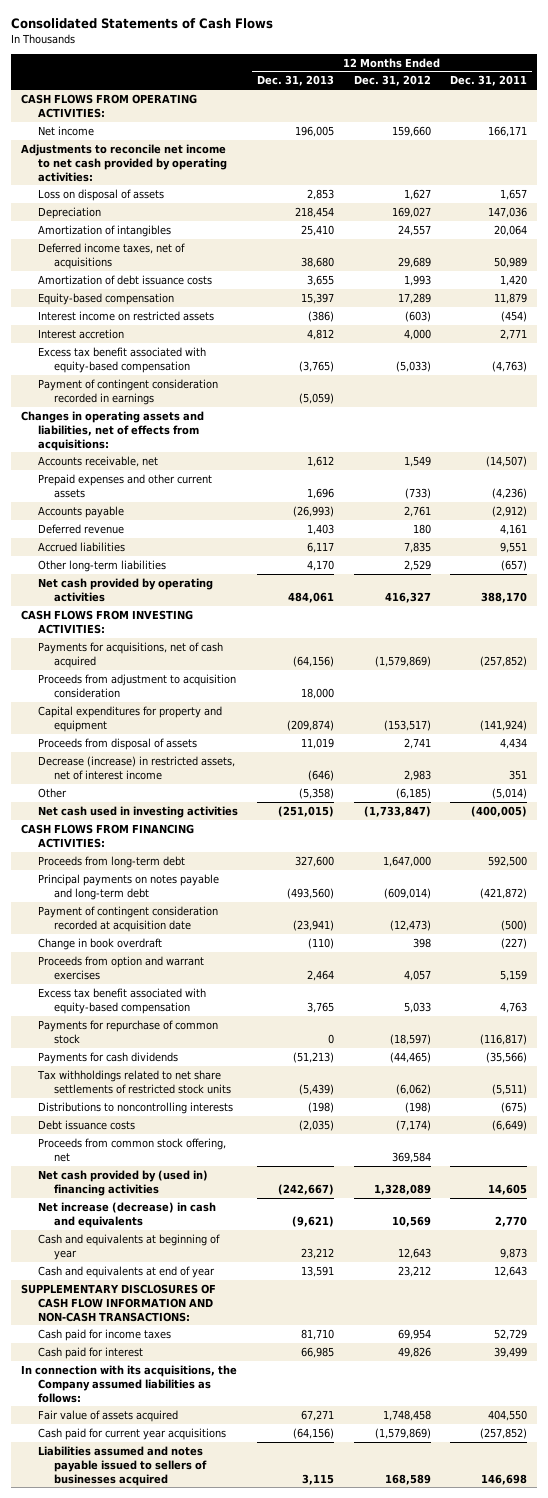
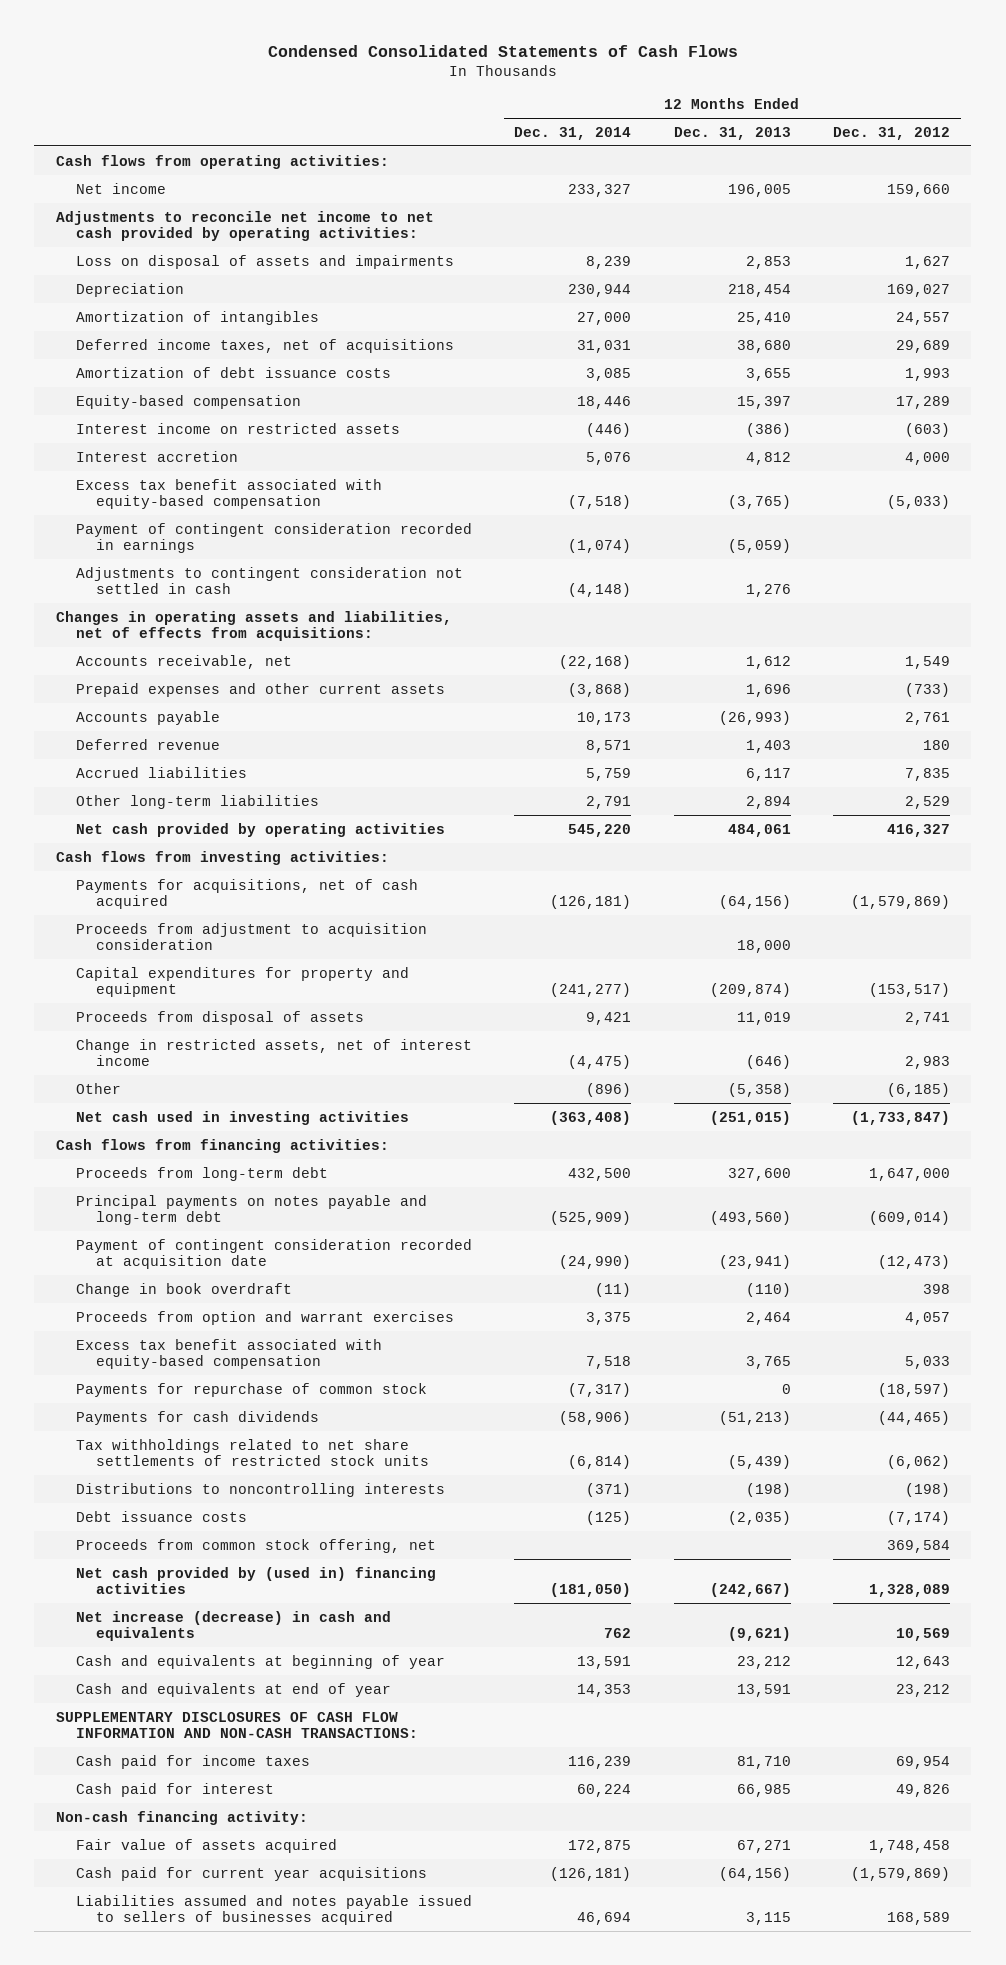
- Consolidated Statements of Cash Flows
+ Condensed Consolidated Statements of Cash Flows
- | 12 Months Ended Dec. 31, 2013 | 12 Months Ended Dec. 31, 2012 | 12 Months Ended Dec. 31, 2011
+ | 12 Months Ended Dec. 31, 2014 | 12 Months Ended Dec. 31, 2013 | 12 Months Ended Dec. 31, 2012
- CASH FLOWS FROM OPERATING ACTIVITIES:
+ Cash flows from operating activities:
- Loss on disposal of assets | 2,853 | 1,627 | 1,657
+ Loss on disposal of assets and impairments | 8,239 | 2,853 | 1,627
+ Adjustments to contingent consideration not settled in cash | (4,148) | 1,276 |
- Other long-term liabilities | 4,170 | 2,529 | (657)
+ Other long-term liabilities | 2,791 | 2,894 | 2,529
- CASH FLOWS FROM INVESTING ACTIVITIES:
+ Cash flows from investing activities:
- Decrease (increase) in restricted assets, net of interest income | (646) | 2,983 | 351
+ Change in restricted assets, net of interest income | (4,475) | (646) | 2,983
- CASH FLOWS FROM FINANCING ACTIVITIES:
+ Cash flows from financing activities:
- In connection with its acquisitions, the Company assumed liabilities as follows:
+ Non-cash financing activity:

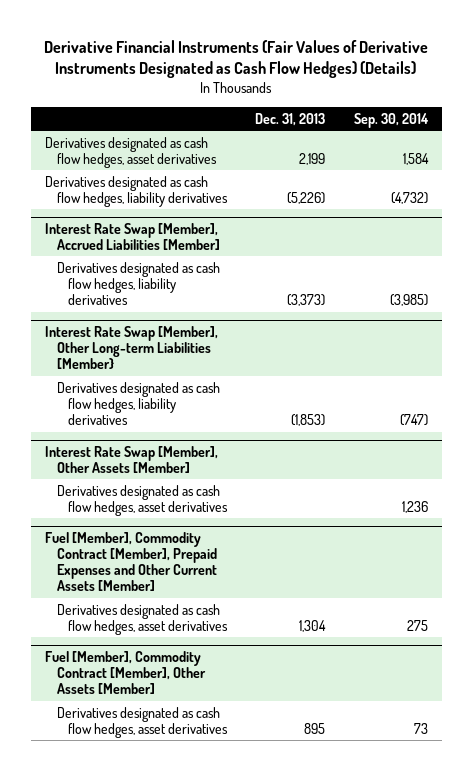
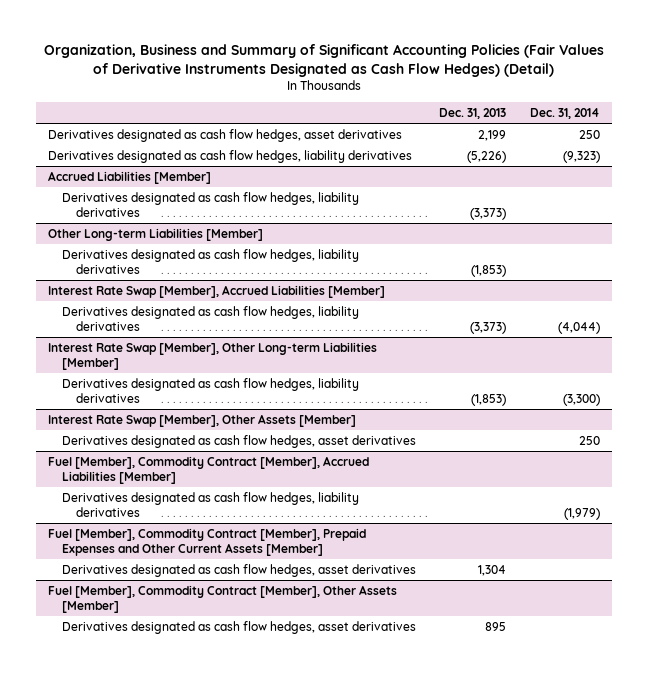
- Derivative Financial Instruments (Fair Values of Derivative Instruments Designated as Cash Flow Hedges) (Details)
+ Organization, Business and Summary of Significant Accounting Policies (Fair Values of Derivative Instruments Designated as Cash Flow Hedges) (Detail)
- | Dec. 31, 2013 | Sep. 30, 2014
+ | Dec. 31, 2013 | Dec. 31, 2014
+ Accrued Liabilities [Member]
+ Derivatives designated as cash flow hedges, liability derivatives | (3,373) |
+ Other Long-term Liabilities [Member]
+ Derivatives designated as cash flow hedges, liability derivatives | (1,853) |
- Interest Rate Swap [Member], Other Long-term Liabilities [Member}
+ Interest Rate Swap [Member], Other Long-term Liabilities [Member]
+ Fuel [Member], Commodity Contract [Member], Accrued Liabilities [Member]
+ Derivatives designated as cash flow hedges, liability derivatives | | (1,979)

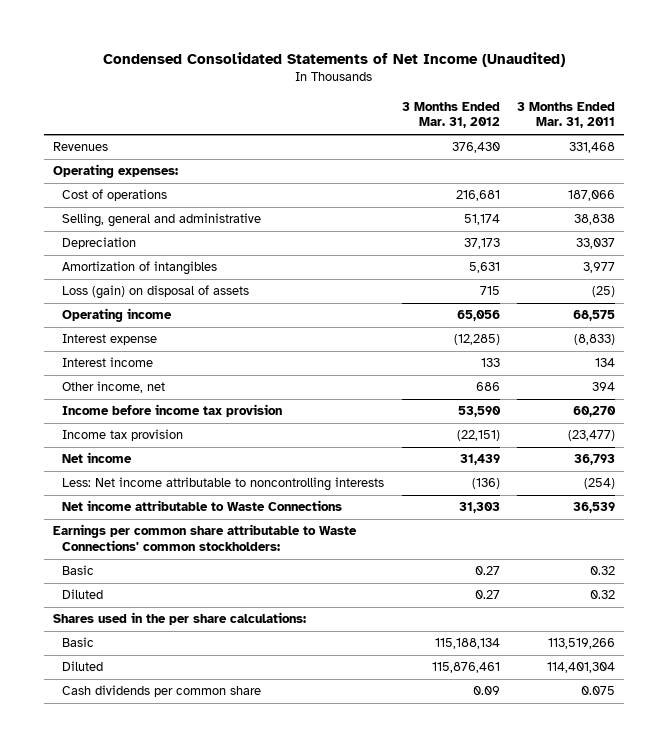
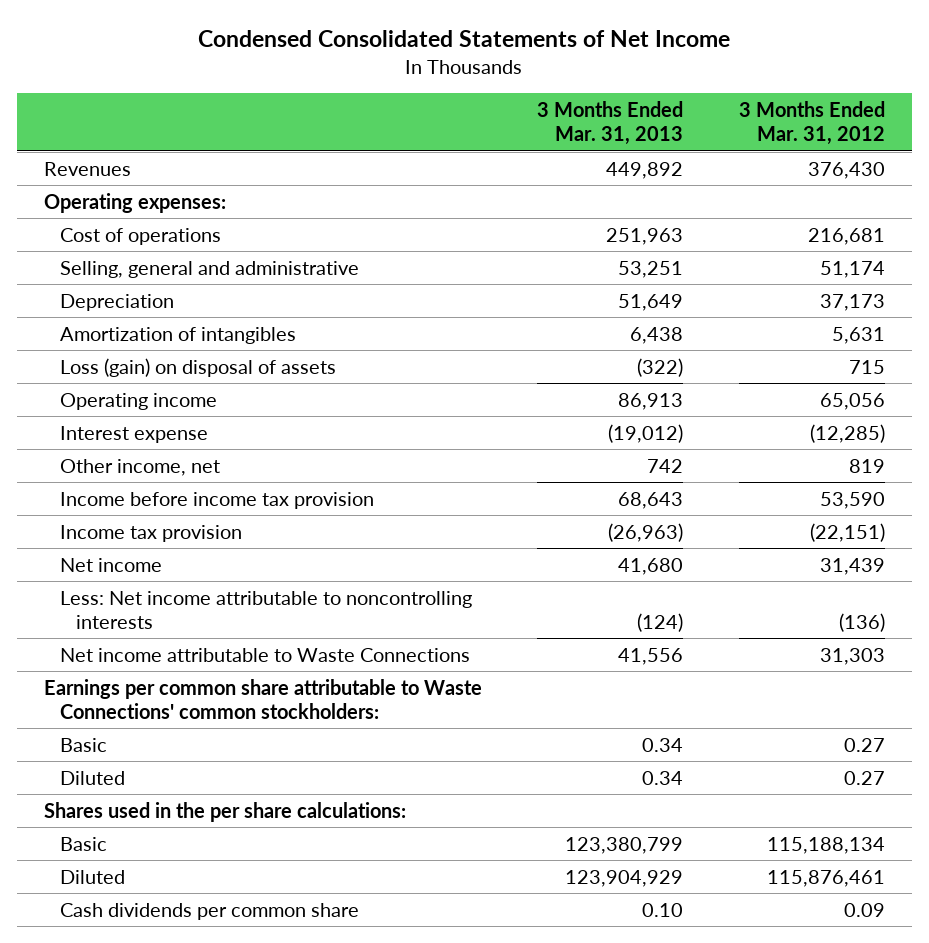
- Condensed Consolidated Statements of Net Income (Unaudited)
+ Condensed Consolidated Statements of Net Income
- | 3 Months Ended Mar. 31, 2012 | 3 Months Ended Mar. 31, 2011
+ | 3 Months Ended Mar. 31, 2013 | 3 Months Ended Mar. 31, 2012
- Interest income | 133 | 134
- Other income, net | 686 | 394
+ Other income, net | 742 | 819

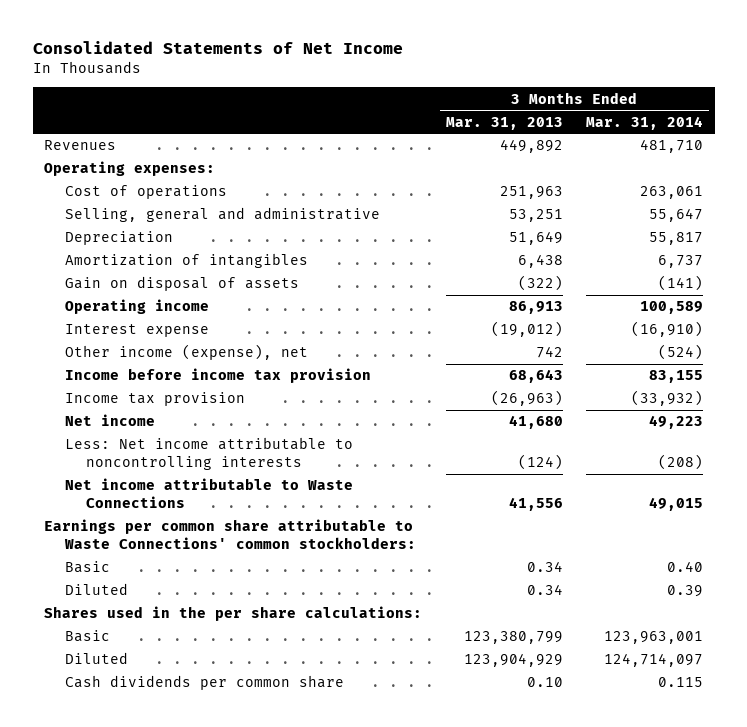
- Condensed Consolidated Statements of Net Income
+ Consolidated Statements of Net Income
- | 3 Months Ended Mar. 31, 2013 | 3 Months Ended Mar. 31, 2012
+ | 3 Months Ended Mar. 31, 2013 | 3 Months Ended Mar. 31, 2014
- Loss (gain) on disposal of assets | (322) | 715
+ Gain on disposal of assets | (322) | (141)
- Other income, net | 742 | 819
+ Other income (expense), net | 742 | (524)

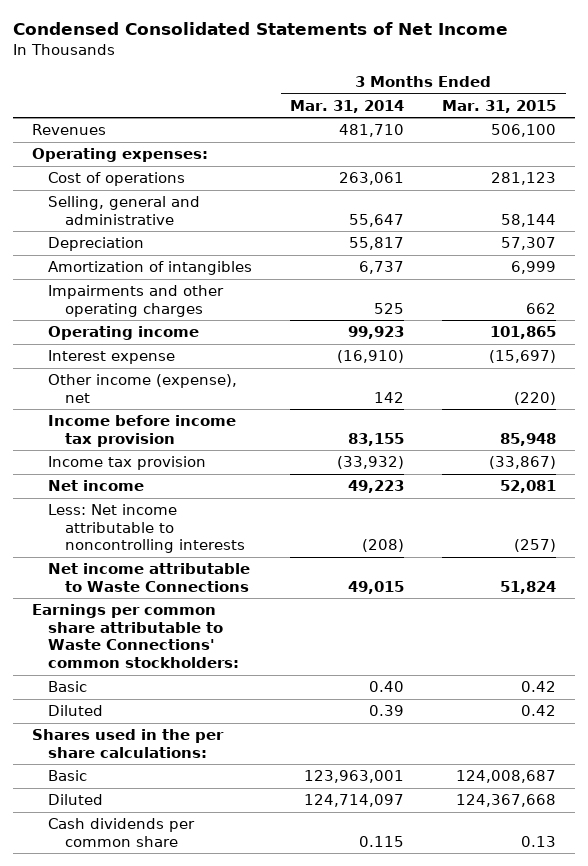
- Consolidated Statements of Net Income
+ Condensed Consolidated Statements of Net Income
- | 3 Months Ended Mar. 31, 2013 | 3 Months Ended Mar. 31, 2014
+ | 3 Months Ended Mar. 31, 2014 | 3 Months Ended Mar. 31, 2015
- Gain on disposal of assets | (322) | (141)
- Operating income | 86,913 | 100,589
+ Impairments and other operating charges | 525 | 662
+ Operating income | 99,923 | 101,865
- Other income (expense), net | 742 | (524)
+ Other income (expense), net | 142 | (220)

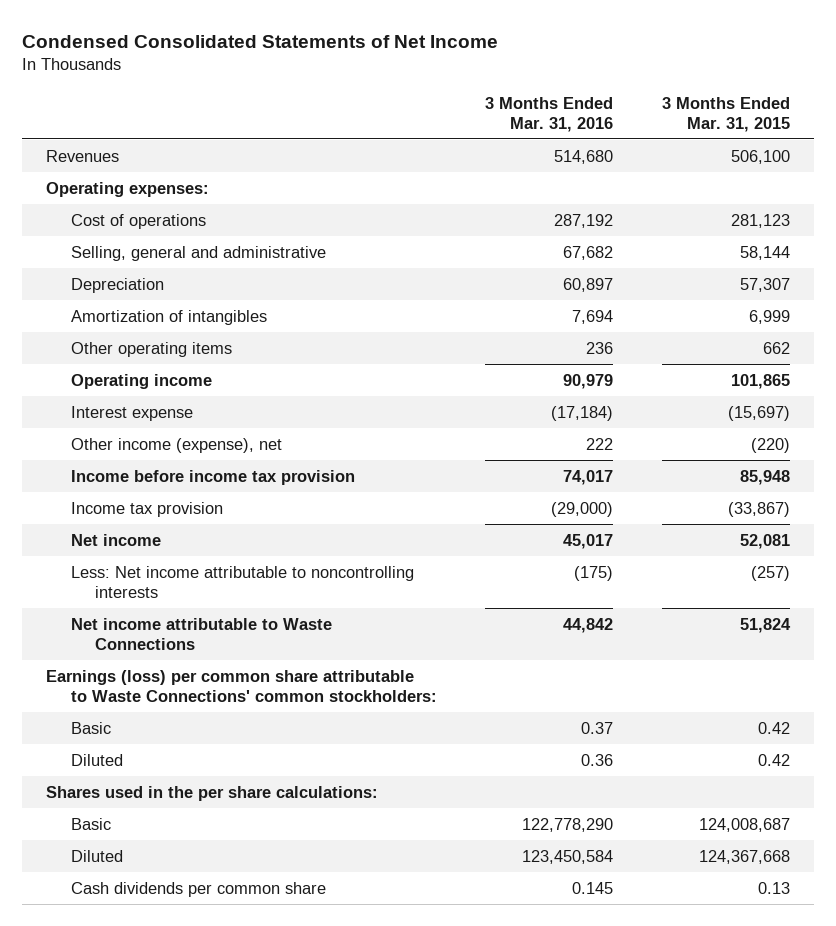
- | 3 Months Ended Mar. 31, 2014 | 3 Months Ended Mar. 31, 2015
+ | 3 Months Ended Mar. 31, 2016 | 3 Months Ended Mar. 31, 2015
- Impairments and other operating charges | 525 | 662
+ Other operating items | 236 | 662
- Earnings per common share attributable to Waste Connections' common stockholders:
+ Earnings (loss) per common share attributable to Waste Connections' common stockholders:

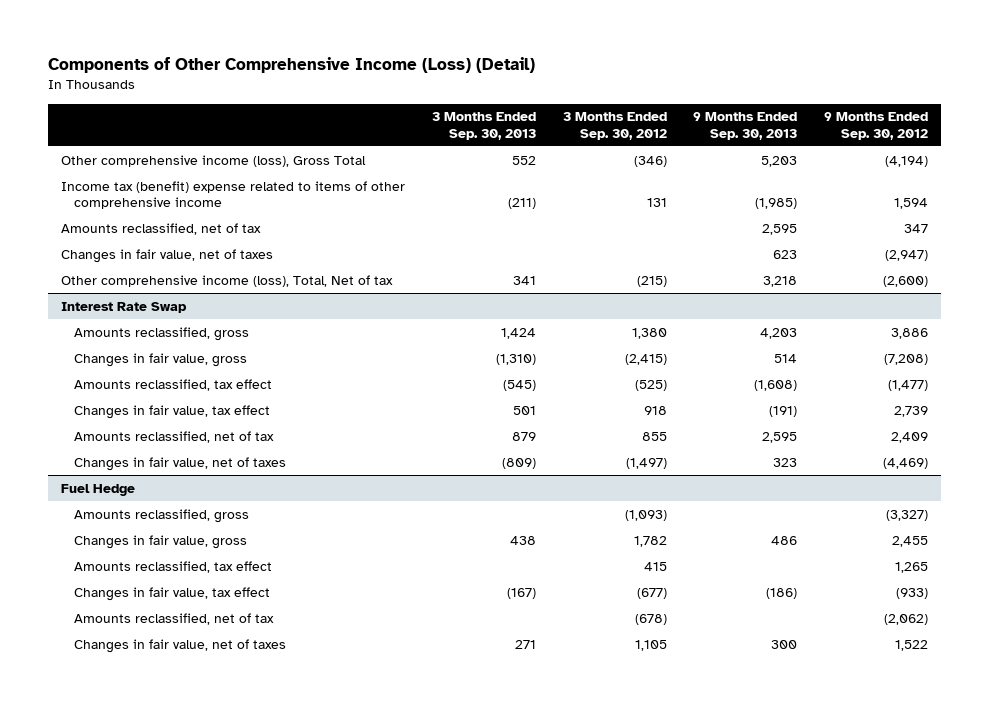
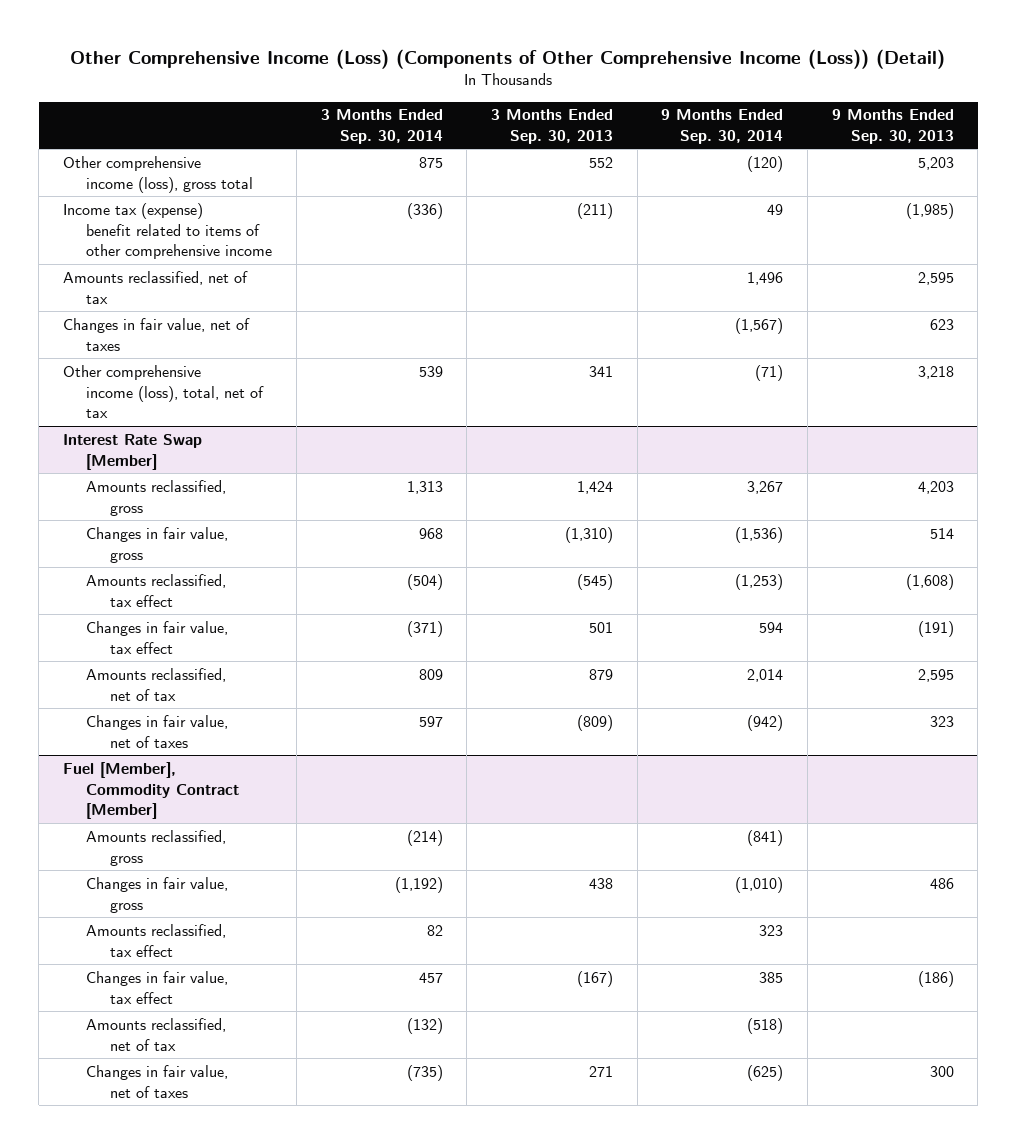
- Components of Other Comprehensive Income (Loss) (Detail)
+ Other Comprehensive Income (Loss) (Components of Other Comprehensive Income (Loss)) (Detail)
- | 3 Months Ended Sep. 30, 2013 | 3 Months Ended Sep. 30, 2012 | 9 Months Ended Sep. 30, 2013 | 9 Months Ended Sep. 30, 2012
+ | 3 Months Ended Sep. 30, 2014 | 3 Months Ended Sep. 30, 2013 | 9 Months Ended Sep. 30, 2014 | 9 Months Ended Sep. 30, 2013
- Other comprehensive income (loss), Gross Total | 552 | (346) | 5,203 | (4,194)
- Income tax (benefit) expense related to items of other comprehensive income | (211) | 131 | (1,985) | 1,594
+ Other comprehensive income (loss), gross total | 875 | 552 | (120) | 5,203
+ Income tax (expense) benefit related to items of other comprehensive income | (336) | (211) | 49 | (1,985)
- Other comprehensive income (loss), Total, Net of tax | 341 | (215) | 3,218 | (2,600)
- Interest Rate Swap
+ Other comprehensive income (loss), total, net of tax | 539 | 341 | (71) | 3,218
+ Interest Rate Swap [Member]
- Fuel Hedge
+ Fuel [Member], Commodity Contract [Member]

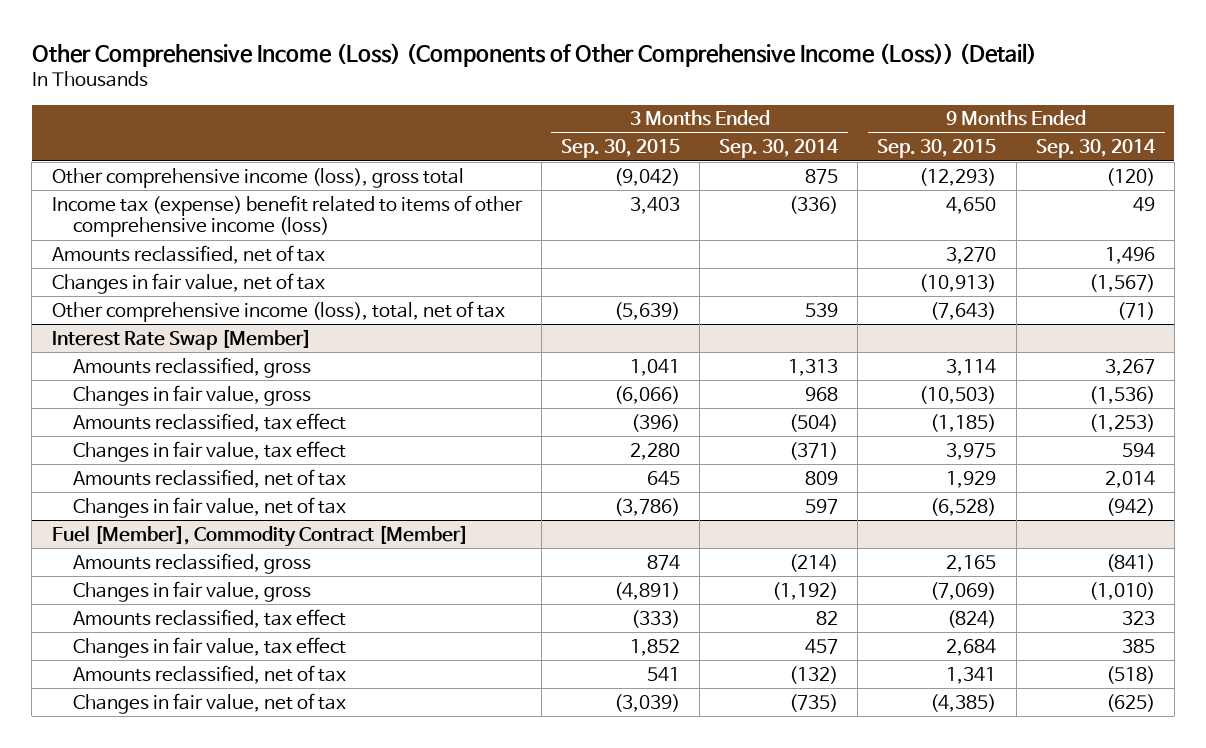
- | 3 Months Ended Sep. 30, 2014 | 3 Months Ended Sep. 30, 2013 | 9 Months Ended Sep. 30, 2014 | 9 Months Ended Sep. 30, 2013
+ | 3 Months Ended Sep. 30, 2015 | 3 Months Ended Sep. 30, 2014 | 9 Months Ended Sep. 30, 2015 | 9 Months Ended Sep. 30, 2014
- Income tax (expense) benefit related to items of other comprehensive income | (336) | (211) | 49 | (1,985)
+ Income tax (expense) benefit related to items of other comprehensive income (loss) | 3,403 | (336) | 4,650 | 49
- Changes in fair value, net of taxes | | | (1,567) | 623
+ Changes in fair value, net of tax | | | (10,913) | (1,567)
@ Interest Rate Swap [Member]
- Changes in fair value, net of taxes | 597 | (809) | (942) | 323
+ Changes in fair value, net of tax | (3,786) | 597 | (6,528) | (942)
@ Fuel [Member], Commodity Contract [Member]
- Changes in fair value, net of taxes | (735) | 271 | (625) | 300
+ Changes in fair value, net of tax | (3,039) | (735) | (4,385) | (625)

